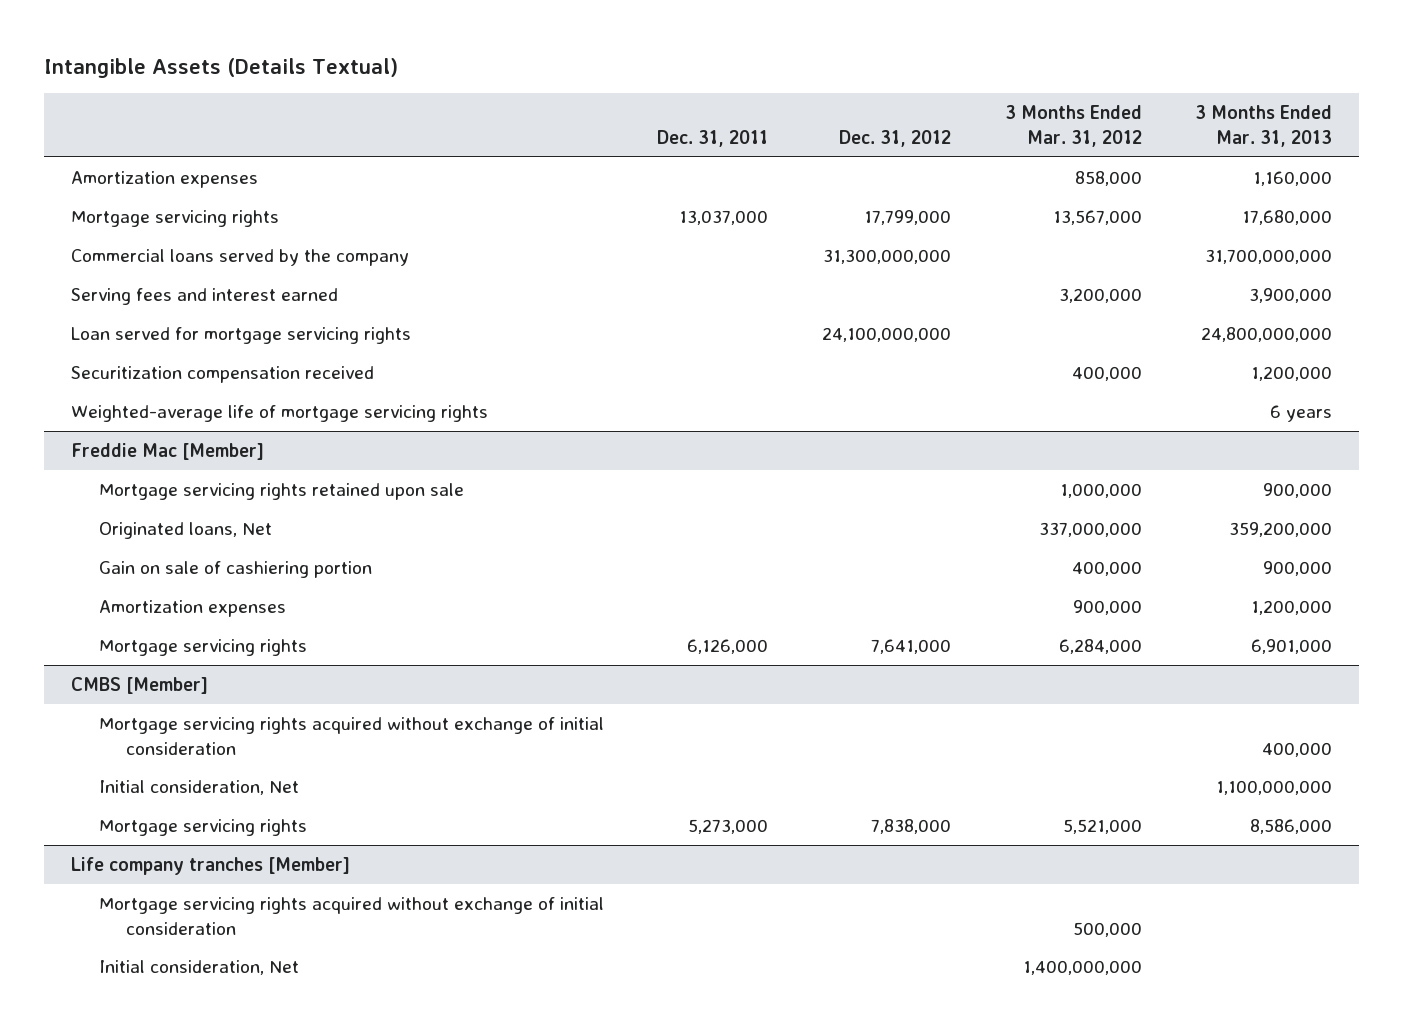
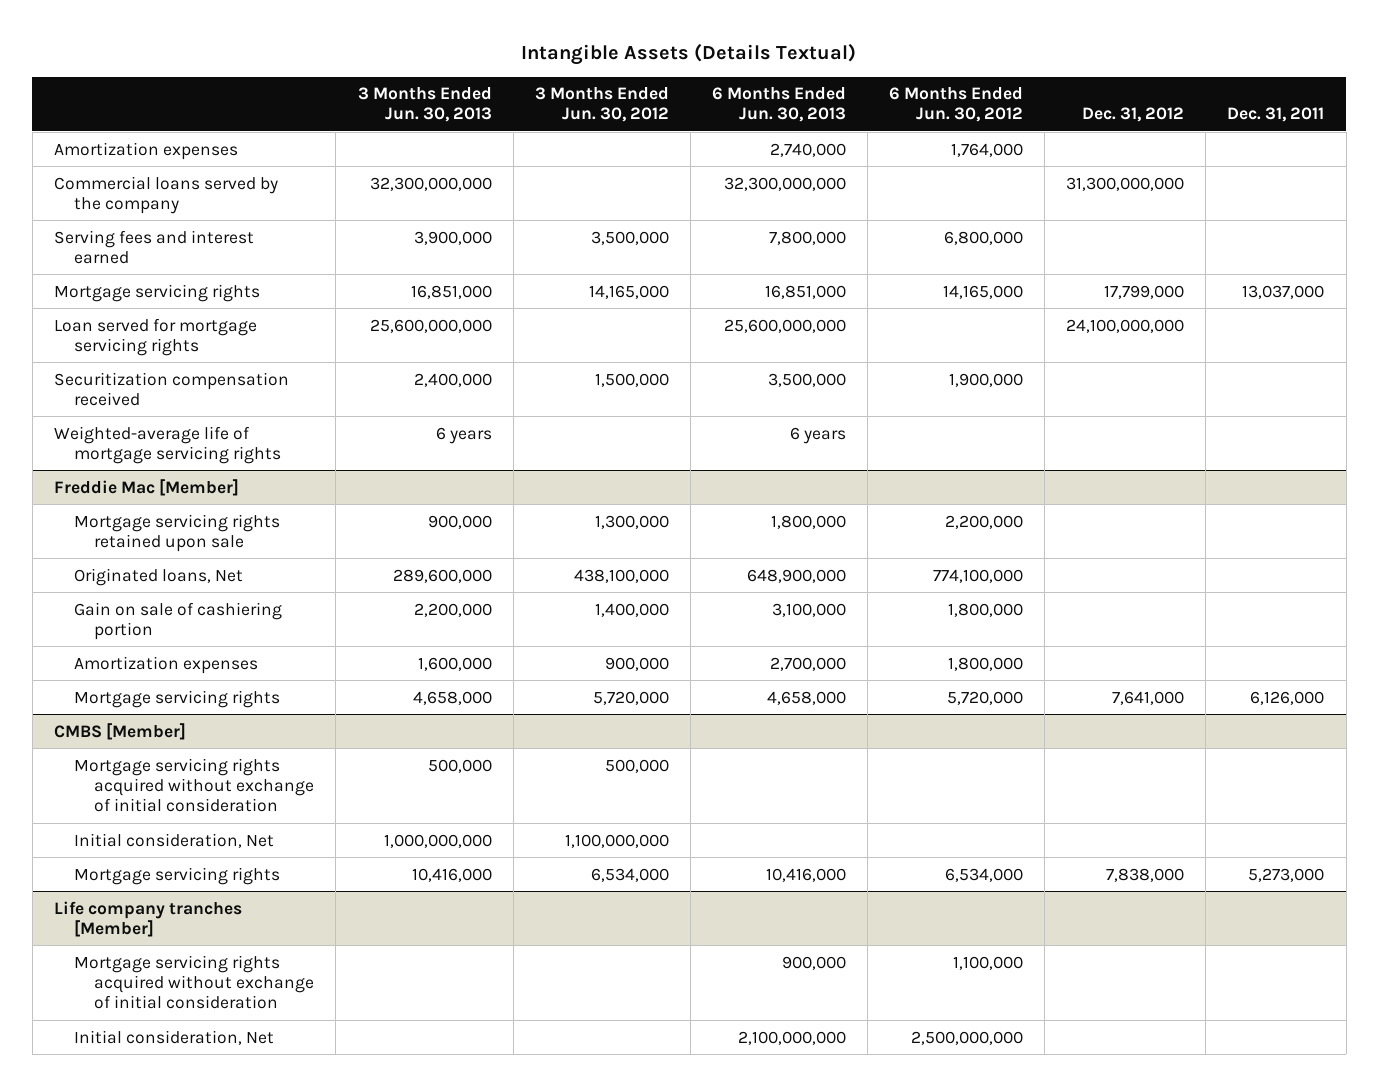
- | Dec. 31, 2011 | Dec. 31, 2012 | 3 Months Ended Mar. 31, 2012 | 3 Months Ended Mar. 31, 2013
+ | 3 Months Ended Jun. 30, 2013 | 3 Months Ended Jun. 30, 2012 | 6 Months Ended Jun. 30, 2013 | 6 Months Ended Jun. 30, 2012 | Dec. 31, 2012 | Dec. 31, 2011
moved down: Mortgage servicing rights | 16,851,000 | 14,165,000 | 16,851,000 | 14,165,000 | 17,799,000 | 13,037,000

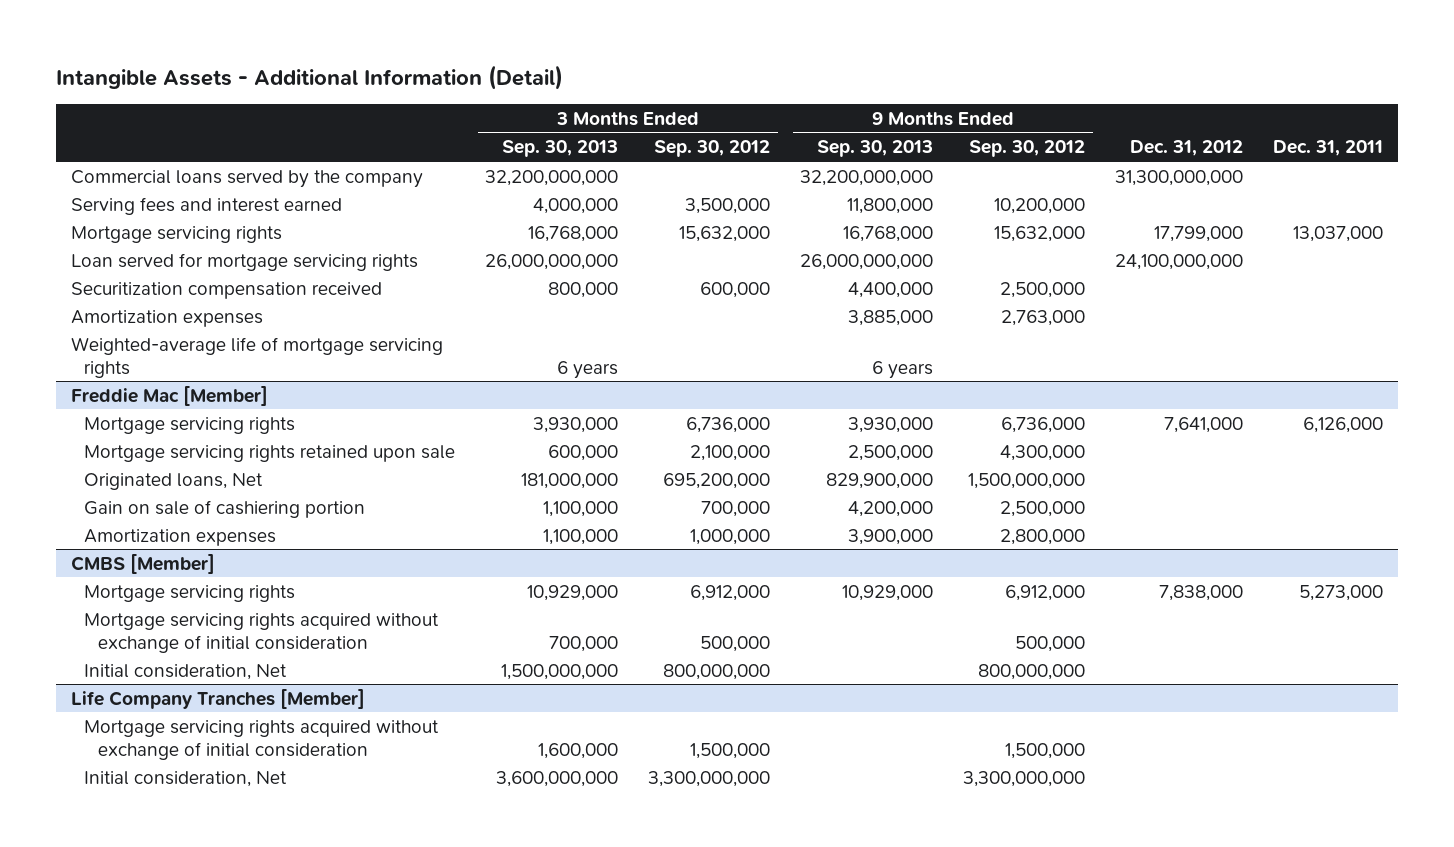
- Intangible Assets (Details Textual)
+ Intangible Assets - Additional Information (Detail)
- | 3 Months Ended Jun. 30, 2013 | 3 Months Ended Jun. 30, 2012 | 6 Months Ended Jun. 30, 2013 | 6 Months Ended Jun. 30, 2012 | Dec. 31, 2012 | Dec. 31, 2011
+ | 3 Months Ended Sep. 30, 2013 | 3 Months Ended Sep. 30, 2012 | 9 Months Ended Sep. 30, 2013 | 9 Months Ended Sep. 30, 2012 | Dec. 31, 2012 | Dec. 31, 2011
moved down: Amortization expenses | | | 3,885,000 | 2,763,000 | |
@ Freddie Mac [Member]
moved up: Mortgage servicing rights | 3,930,000 | 6,736,000 | 3,930,000 | 6,736,000 | 7,641,000 | 6,126,000
@ CMBS [Member]
moved up: Mortgage servicing rights | 10,929,000 | 6,912,000 | 10,929,000 | 6,912,000 | 7,838,000 | 5,273,000
- Life company tranches [Member]
+ Life Company Tranches [Member]

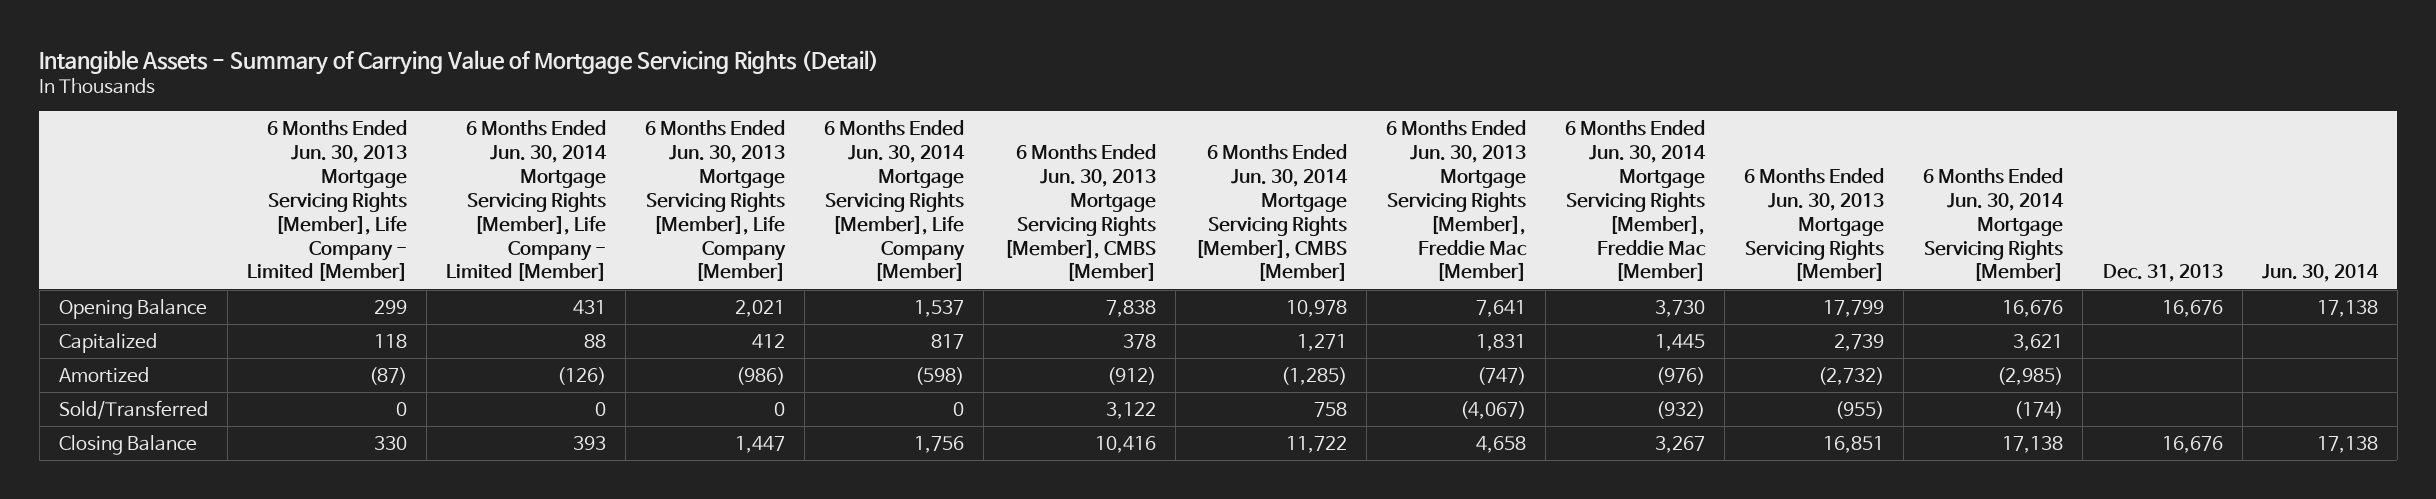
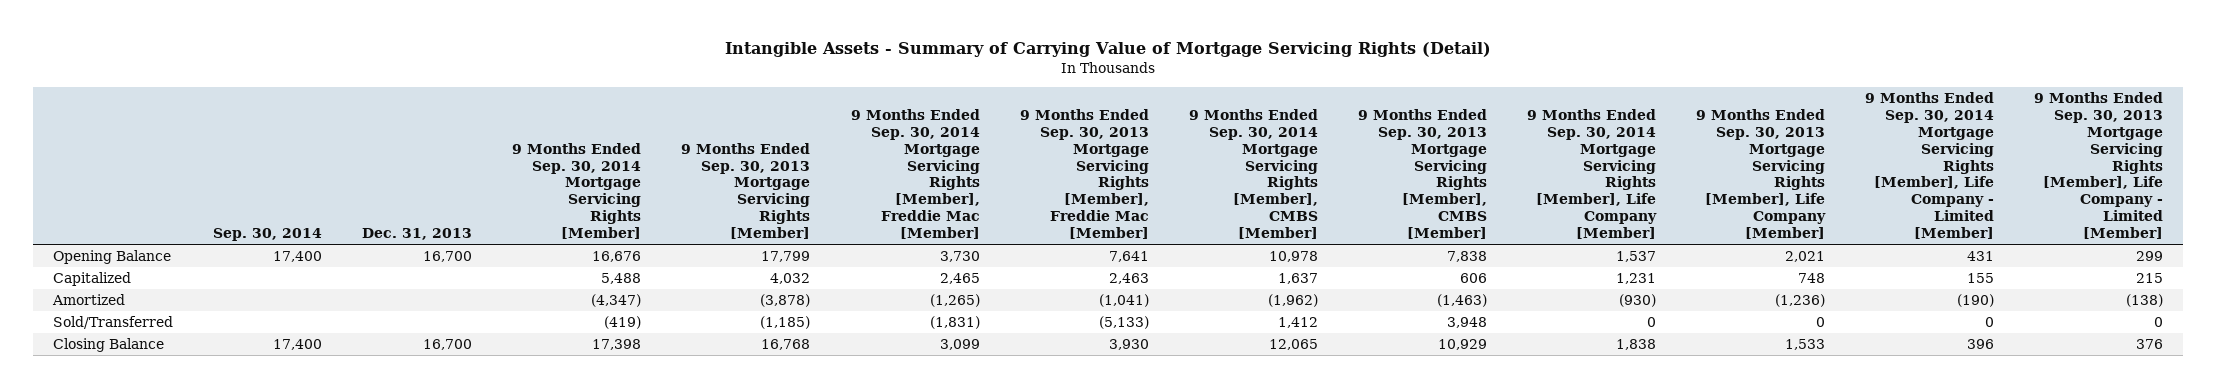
- | 6 Months Ended Jun. 30, 2013 Mortgage Servicing Rights [Member], Life Company - Limited [Member] | 6 Months Ended Jun. 30, 2014 Mortgage Servicing Rights [Member], Life Company - Limited [Member] | 6 Months Ended Jun. 30, 2013 Mortgage Servicing Rights [Member], Life Company [Member] | 6 Months Ended Jun. 30, 2014 Mortgage Servicing Rights [Member], Life Company [Member] | 6 Months Ended Jun. 30, 2013 Mortgage Servicing Rights [Member], CMBS [Member] | 6 Months Ended Jun. 30, 2014 Mortgage Servicing Rights [Member], CMBS [Member] | 6 Months Ended Jun. 30, 2013 Mortgage Servicing Rights [Member], Freddie Mac [Member] | 6 Months Ended Jun. 30, 2014 Mortgage Servicing Rights [Member], Freddie Mac [Member] | 6 Months Ended Jun. 30, 2013 Mortgage Servicing Rights [Member] | 6 Months Ended Jun. 30, 2014 Mortgage Servicing Rights [Member] | Dec. 31, 2013 | Jun. 30, 2014
+ | Sep. 30, 2014 | Dec. 31, 2013 | 9 Months Ended Sep. 30, 2014 Mortgage Servicing Rights [Member] | 9 Months Ended Sep. 30, 2013 Mortgage Servicing Rights [Member] | 9 Months Ended Sep. 30, 2014 Mortgage Servicing Rights [Member], Freddie Mac [Member] | 9 Months Ended Sep. 30, 2013 Mortgage Servicing Rights [Member], Freddie Mac [Member] | 9 Months Ended Sep. 30, 2014 Mortgage Servicing Rights [Member], CMBS [Member] | 9 Months Ended Sep. 30, 2013 Mortgage Servicing Rights [Member], CMBS [Member] | 9 Months Ended Sep. 30, 2014 Mortgage Servicing Rights [Member], Life Company [Member] | 9 Months Ended Sep. 30, 2013 Mortgage Servicing Rights [Member], Life Company [Member] | 9 Months Ended Sep. 30, 2014 Mortgage Servicing Rights [Member], Life Company - Limited [Member] | 9 Months Ended Sep. 30, 2013 Mortgage Servicing Rights [Member], Life Company - Limited [Member]
- Opening Balance | 299 | 431 | 2,021 | 1,537 | 7,838 | 10,978 | 7,641 | 3,730 | 17,799 | 16,676 | 16,676 | 17,138
+ Opening Balance | 17,400 | 16,700 | 16,676 | 17,799 | 3,730 | 7,641 | 10,978 | 7,838 | 1,537 | 2,021 | 431 | 299
- Closing Balance | 330 | 393 | 1,447 | 1,756 | 10,416 | 11,722 | 4,658 | 3,267 | 16,851 | 17,138 | 16,676 | 17,138
+ Closing Balance | 17,400 | 16,700 | 17,398 | 16,768 | 3,099 | 3,930 | 12,065 | 10,929 | 1,838 | 1,533 | 396 | 376

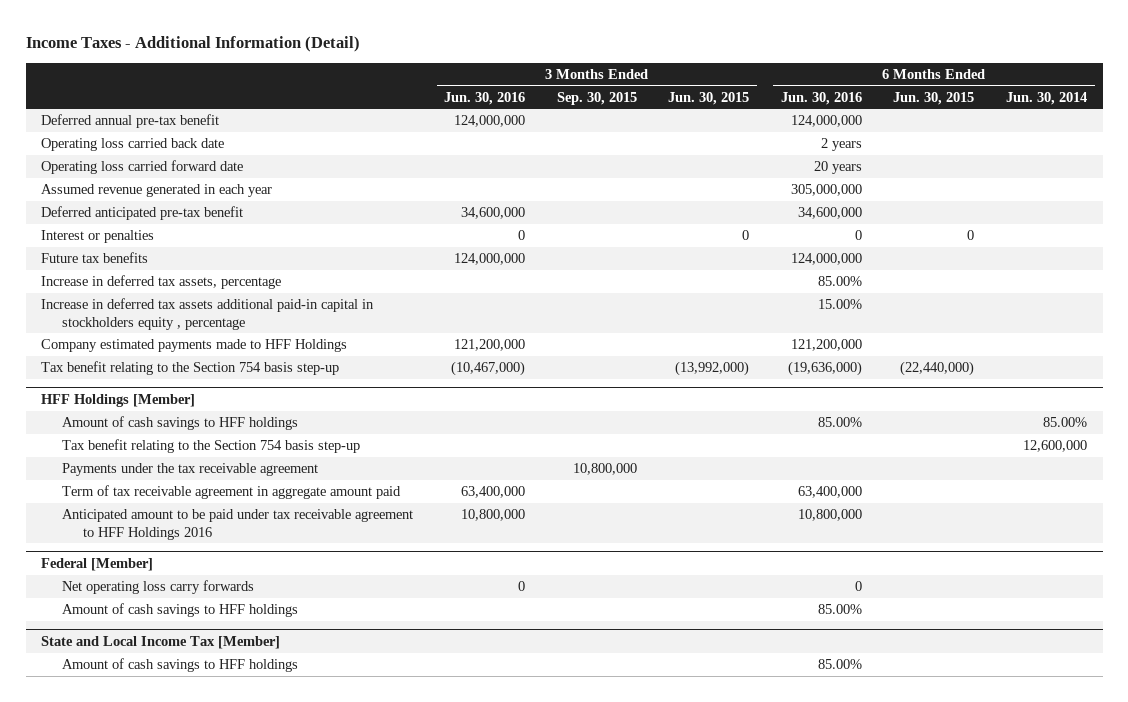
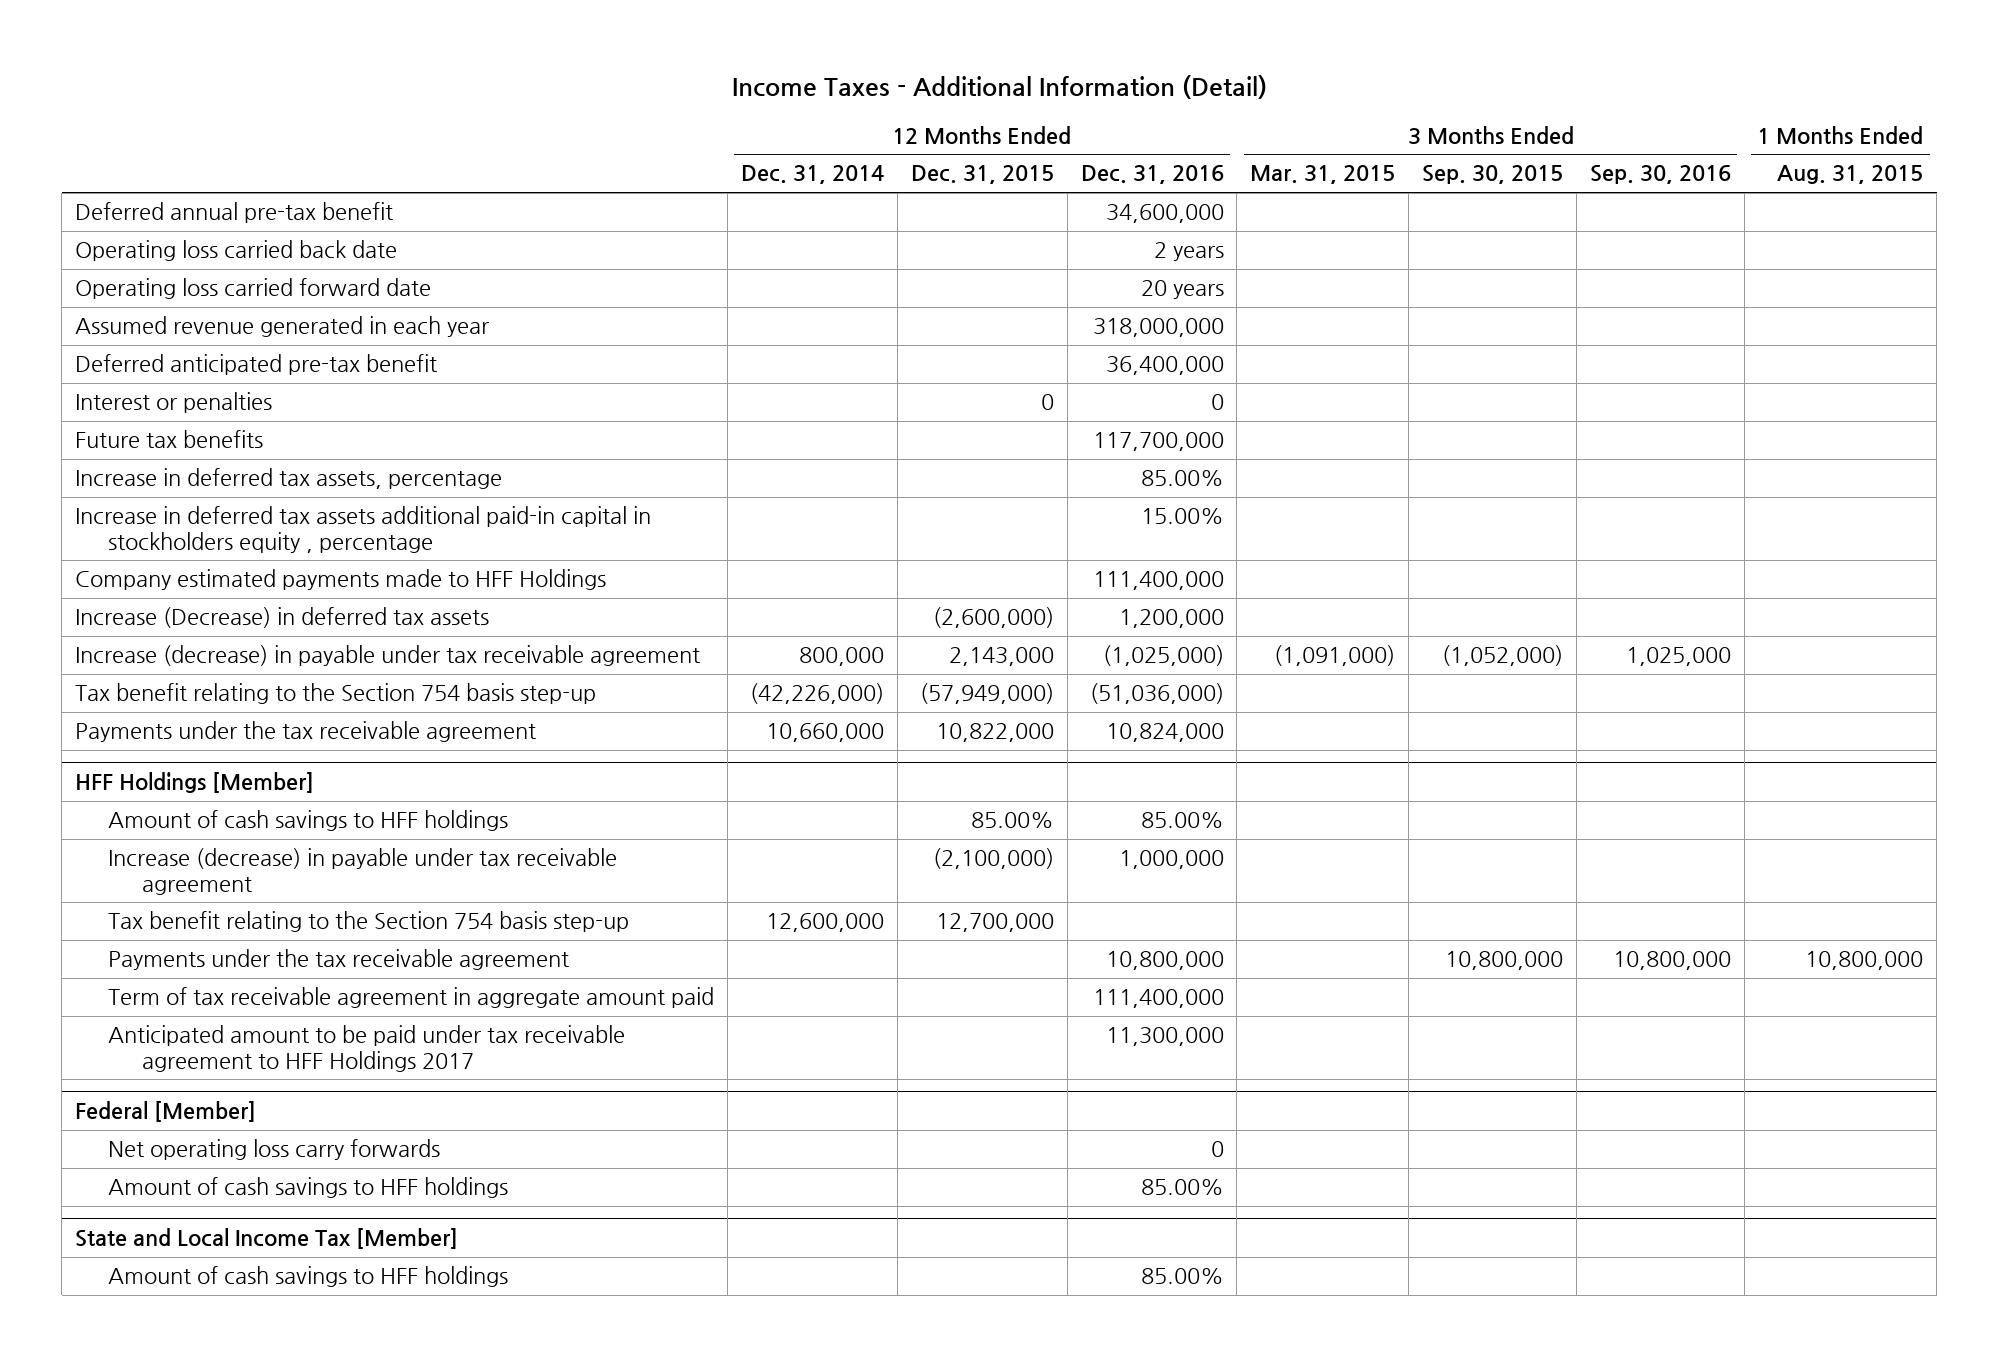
- | 3 Months Ended Jun. 30, 2016 | 3 Months Ended Sep. 30, 2015 | 3 Months Ended Jun. 30, 2015 | 6 Months Ended Jun. 30, 2016 | 6 Months Ended Jun. 30, 2015 | 6 Months Ended Jun. 30, 2014
+ | 12 Months Ended Dec. 31, 2014 | 12 Months Ended Dec. 31, 2015 | 12 Months Ended Dec. 31, 2016 | 3 Months Ended Mar. 31, 2015 | 3 Months Ended Sep. 30, 2015 | 3 Months Ended Sep. 30, 2016 | 1 Months Ended Aug. 31, 2015
+ Increase (Decrease) in deferred tax assets | | (2,600,000) | 1,200,000 | | | |
+ Increase (decrease) in payable under tax receivable agreement | 800,000 | 2,143,000 | (1,025,000) | (1,091,000) | (1,052,000) | 1,025,000 |
+ Payments under the tax receivable agreement | 10,660,000 | 10,822,000 | 10,824,000 | | | |
@ HFF Holdings [Member]
+ Increase (decrease) in payable under tax receivable agreement | | (2,100,000) | 1,000,000 | | | |
- Anticipated amount to be paid under tax receivable agreement to HFF Holdings 2016 | 10,800,000 | | | 10,800,000 | |
+ Anticipated amount to be paid under tax receivable agreement to HFF Holdings 2017 | | | 11,300,000 | | | |

